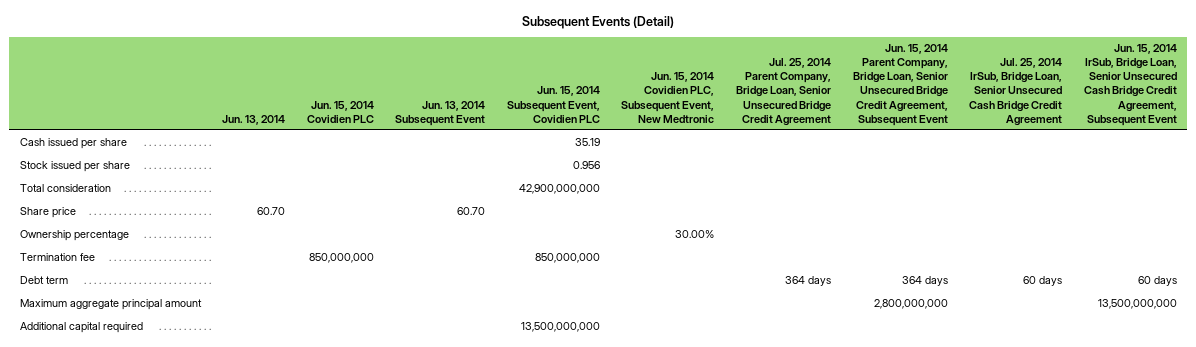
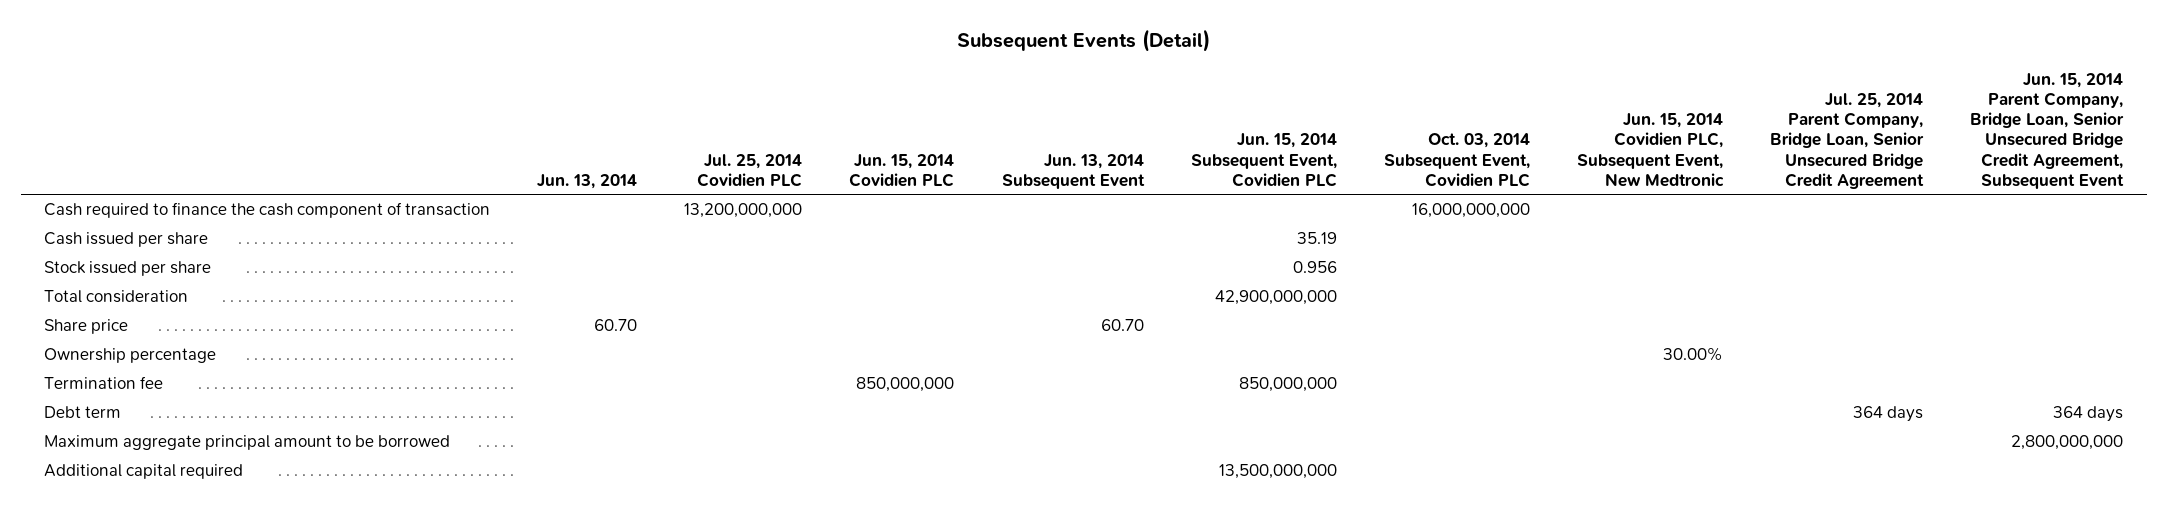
- | Jun. 13, 2014 | Jun. 15, 2014 Covidien PLC | Jun. 13, 2014 Subsequent Event | Jun. 15, 2014 Subsequent Event, Covidien PLC | Jun. 15, 2014 Covidien PLC, Subsequent Event, New Medtronic | Jul. 25, 2014 Parent Company, Bridge Loan, Senior Unsecured Bridge Credit Agreement | Jun. 15, 2014 Parent Company, Bridge Loan, Senior Unsecured Bridge Credit Agreement, Subsequent Event | Jul. 25, 2014 IrSub, Bridge Loan, Senior Unsecured Cash Bridge Credit Agreement | Jun. 15, 2014 IrSub, Bridge Loan, Senior Unsecured Cash Bridge Credit Agreement, Subsequent Event
+ | Jun. 13, 2014 | Jul. 25, 2014 Covidien PLC | Jun. 15, 2014 Covidien PLC | Jun. 13, 2014 Subsequent Event | Jun. 15, 2014 Subsequent Event, Covidien PLC | Oct. 03, 2014 Subsequent Event, Covidien PLC | Jun. 15, 2014 Covidien PLC, Subsequent Event, New Medtronic | Jul. 25, 2014 Parent Company, Bridge Loan, Senior Unsecured Bridge Credit Agreement | Jun. 15, 2014 Parent Company, Bridge Loan, Senior Unsecured Bridge Credit Agreement, Subsequent Event
+ Cash required to finance the cash component of transaction | | 13,200,000,000 | | | | 16,000,000,000 | | |
- Maximum aggregate principal amount | | | | | | | 2,800,000,000 | | 13,500,000,000
+ Maximum aggregate principal amount to be borrowed | | | | | | | | | 2,800,000,000

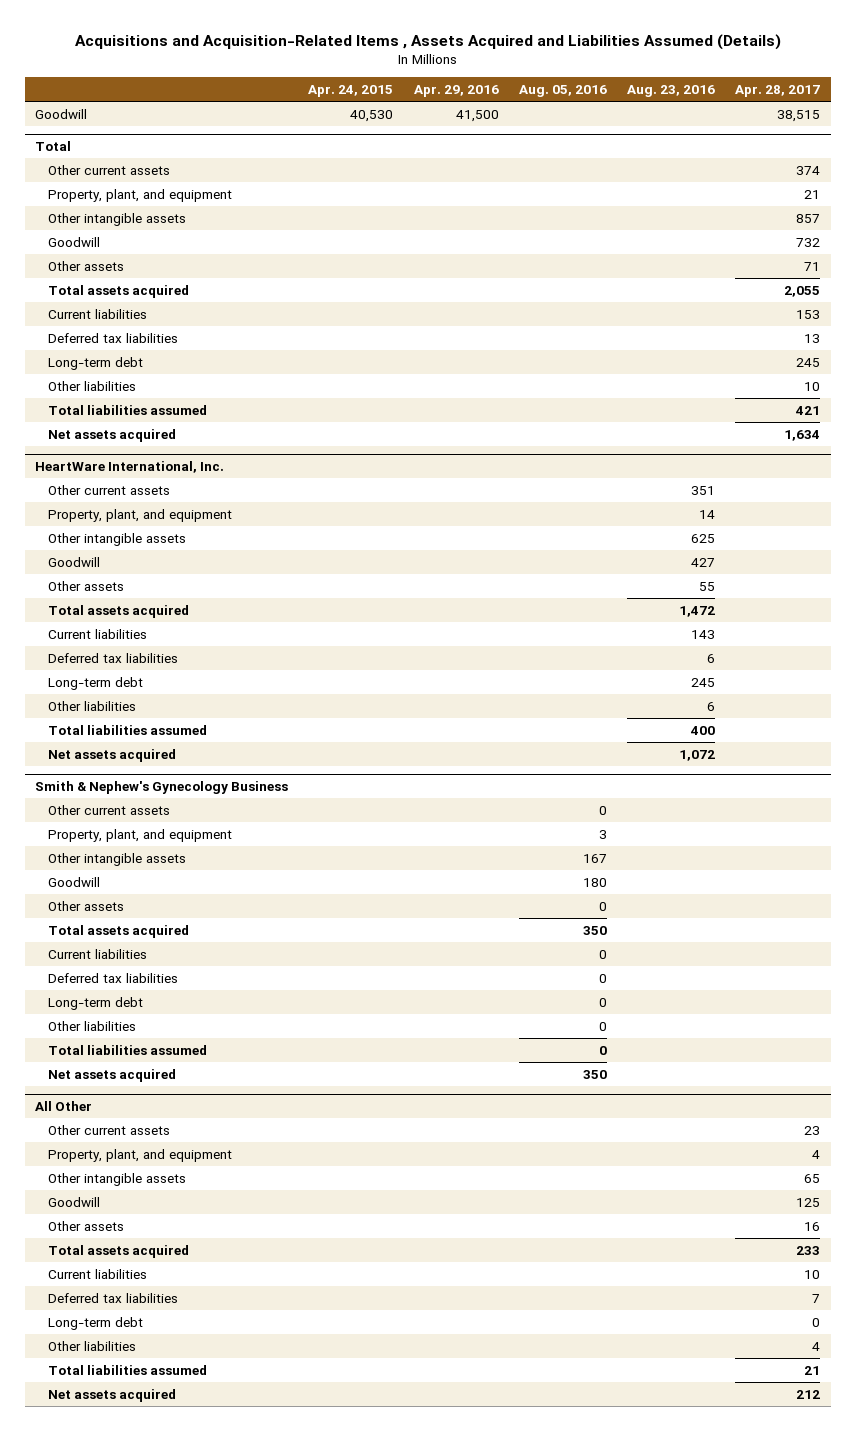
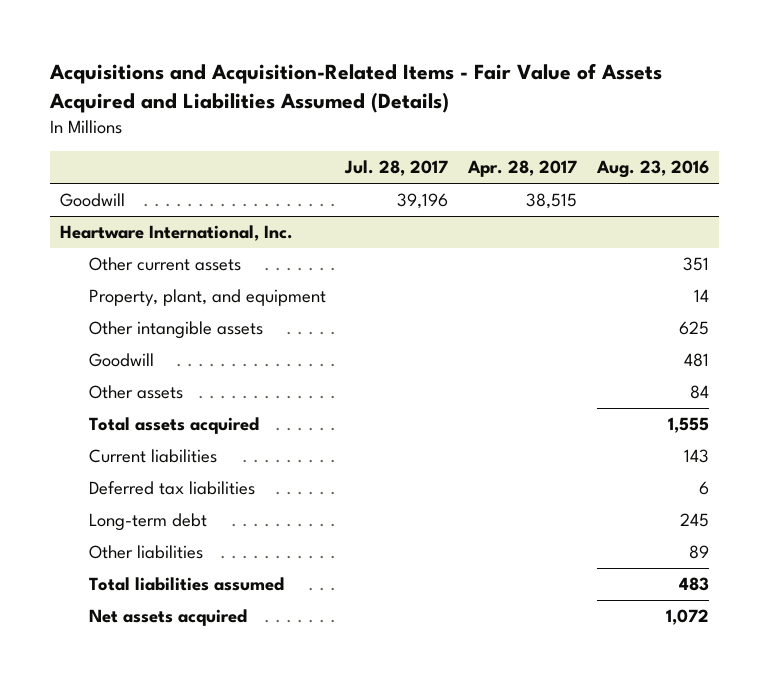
- Acquisitions and Acquisition-Related Items , Assets Acquired and Liabilities Assumed (Details)
+ Acquisitions and Acquisition-Related Items - Fair Value of Assets Acquired and Liabilities Assumed (Details)
- | Apr. 24, 2015 | Apr. 29, 2016 | Aug. 05, 2016 | Aug. 23, 2016 | Apr. 28, 2017
+ | Jul. 28, 2017 | Apr. 28, 2017 | Aug. 23, 2016
- Total
- Other current assets | | | | | 374
- Property, plant, and equipment | | | | | 21
- Other intangible assets | | | | | 857
- Goodwill | | | | | 732
- Other assets | | | | | 71
- Total assets acquired | | | | | 2,055
- Current liabilities | | | | | 153
- Deferred tax liabilities | | | | | 13
- Long-term debt | | | | | 245
- Other liabilities | | | | | 10
- Total liabilities assumed | | | | | 421
- Net assets acquired | | | | | 1,634
- HeartWare International, Inc.
+ Heartware International, Inc.
- Goodwill | | | | 427 |
- Other assets | | | | 55 |
- Total assets acquired | | | | 1,472 |
+ Goodwill | | | 481
+ Other assets | | | 84
+ Total assets acquired | | | 1,555
- Other liabilities | | | | 6 |
- Total liabilities assumed | | | | 400 |
+ Other liabilities | | | 89
+ Total liabilities assumed | | | 483
- Smith & Nephew's Gynecology Business
- Other current assets | | | 0 | |
- Property, plant, and equipment | | | 3 | |
- Other intangible assets | | | 167 | |
- Goodwill | | | 180 | |
- Other assets | | | 0 | |
- Total assets acquired | | | 350 | |
- Current liabilities | | | 0 | |
- Deferred tax liabilities | | | 0 | |
- Long-term debt | | | 0 | |
- Other liabilities | | | 0 | |
- Total liabilities assumed | | | 0 | |
- Net assets acquired | | | 350 | |
- All Other
- Other current assets | | | | | 23
- Property, plant, and equipment | | | | | 4
- Other intangible assets | | | | | 65
- Goodwill | | | | | 125
- Other assets | | | | | 16
- Total assets acquired | | | | | 233
- Current liabilities | | | | | 10
- Deferred tax liabilities | | | | | 7
- Long-term debt | | | | | 0
- Other liabilities | | | | | 4
- Total liabilities assumed | | | | | 21
- Net assets acquired | | | | | 212

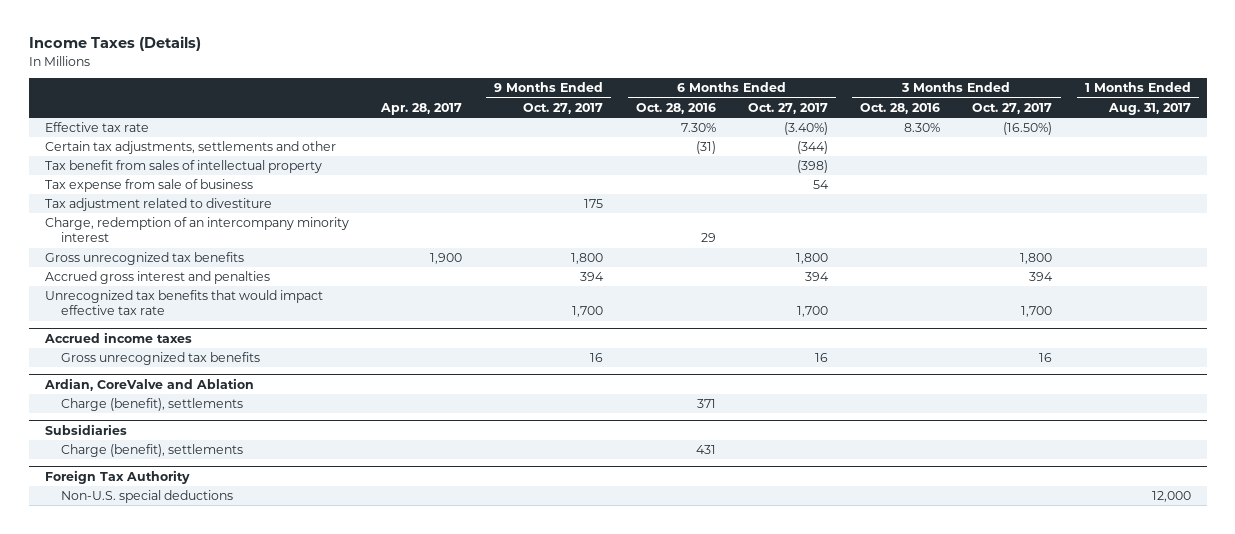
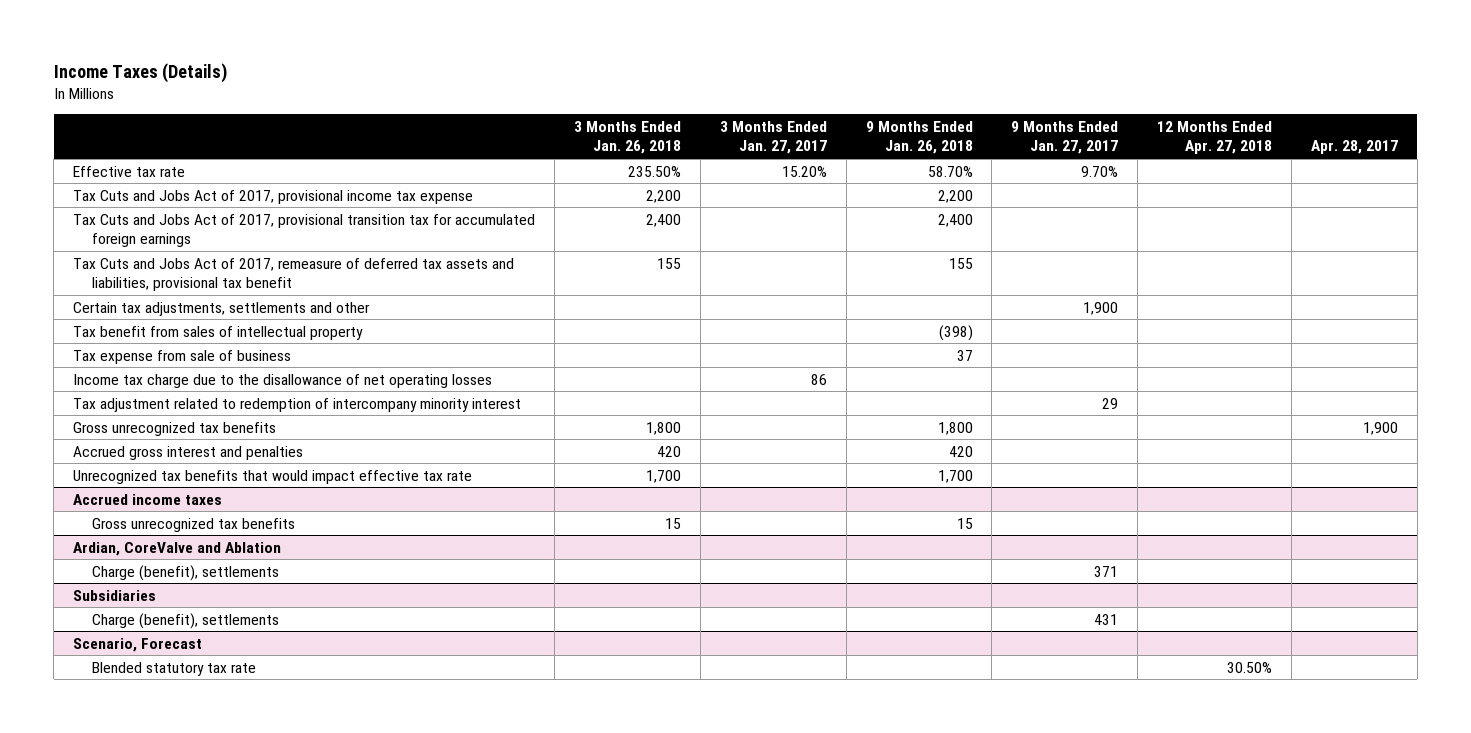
- | Apr. 28, 2017 | 9 Months Ended Oct. 27, 2017 | 6 Months Ended Oct. 28, 2016 | 6 Months Ended Oct. 27, 2017 | 3 Months Ended Oct. 28, 2016 | 3 Months Ended Oct. 27, 2017 | 1 Months Ended Aug. 31, 2017
+ | 3 Months Ended Jan. 26, 2018 | 3 Months Ended Jan. 27, 2017 | 9 Months Ended Jan. 26, 2018 | 9 Months Ended Jan. 27, 2017 | 12 Months Ended Apr. 27, 2018 | Apr. 28, 2017
+ Tax Cuts and Jobs Act of 2017, provisional income tax expense | 2,200 | | 2,200 | | |
+ Tax Cuts and Jobs Act of 2017, provisional transition tax for accumulated foreign earnings | 2,400 | | 2,400 | | |
+ Tax Cuts and Jobs Act of 2017, remeasure of deferred tax assets and liabilities, provisional tax benefit | 155 | | 155 | | |
- Tax adjustment related to divestiture | | 175 | | | | |
- Charge, redemption of an intercompany minority interest | | | 29 | | | |
+ Income tax charge due to the disallowance of net operating losses | | 86 | | | |
+ Tax adjustment related to redemption of intercompany minority interest | | | | 29 | |
- Foreign Tax Authority
- Non-U.S. special deductions | | | | | | | 12,000
+ Scenario, Forecast
+ Blended statutory tax rate | | | | | 30.50% |

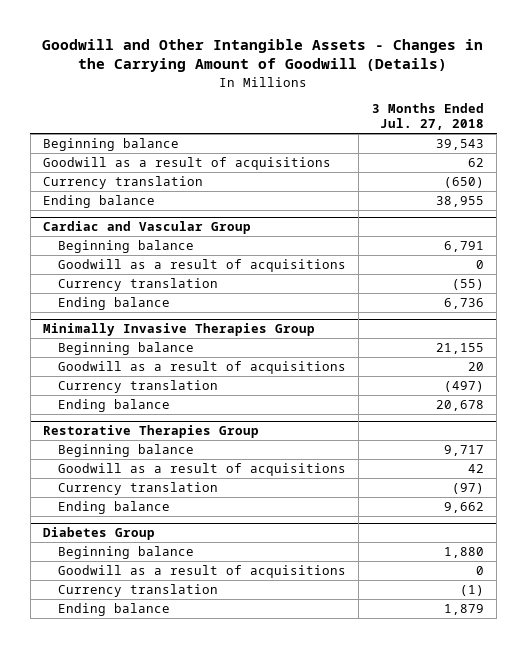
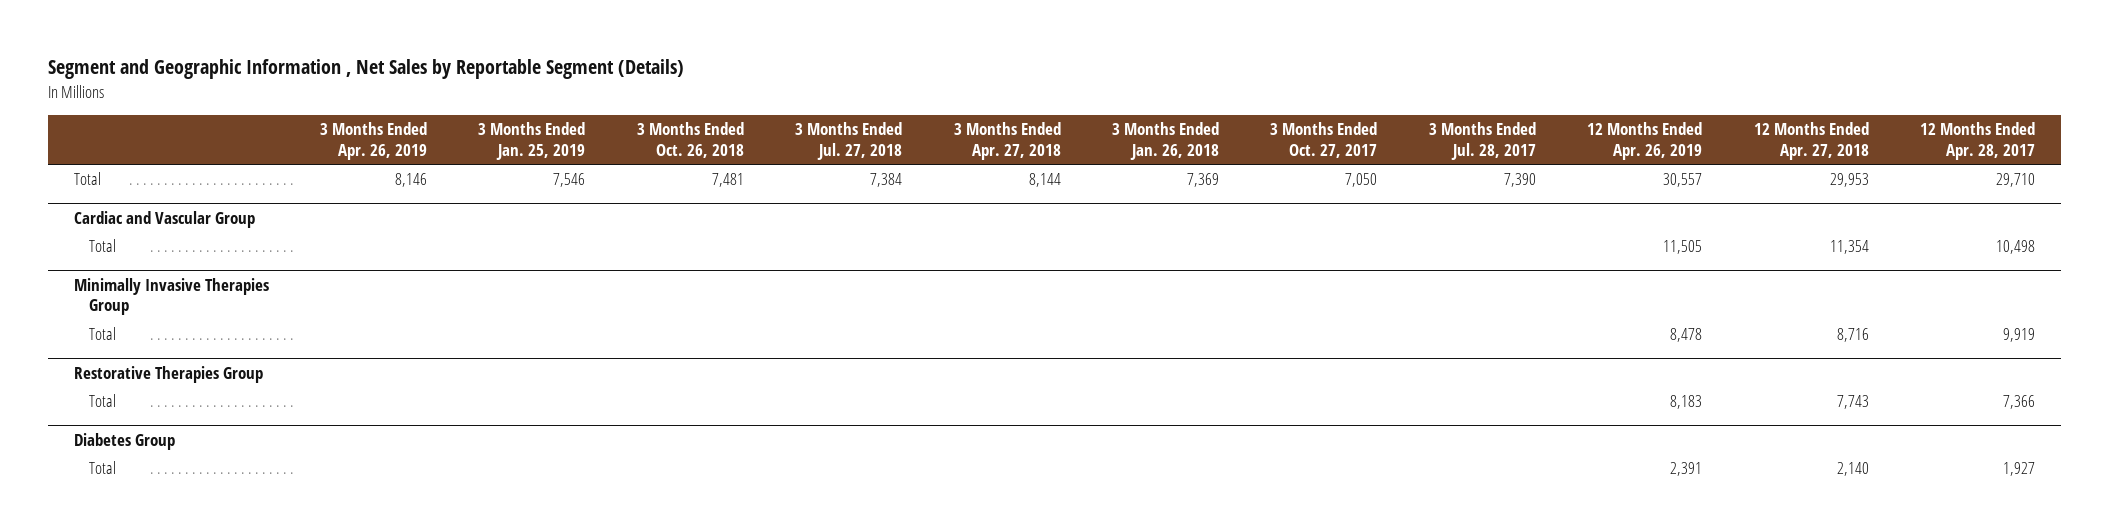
- Goodwill and Other Intangible Assets - Changes in the Carrying Amount of Goodwill (Details)
+ Segment and Geographic Information , Net Sales by Reportable Segment (Details)
- | 3 Months Ended Jul. 27, 2018
+ | 3 Months Ended Apr. 26, 2019 | 3 Months Ended Jan. 25, 2019 | 3 Months Ended Oct. 26, 2018 | 3 Months Ended Jul. 27, 2018 | 3 Months Ended Apr. 27, 2018 | 3 Months Ended Jan. 26, 2018 | 3 Months Ended Oct. 27, 2017 | 3 Months Ended Jul. 28, 2017 | 12 Months Ended Apr. 26, 2019 | 12 Months Ended Apr. 27, 2018 | 12 Months Ended Apr. 28, 2017
- Beginning balance | 39,543
- Goodwill as a result of acquisitions | 62
- Currency translation | (650)
- Ending balance | 38,955
+ Total | 8,146 | 7,546 | 7,481 | 7,384 | 8,144 | 7,369 | 7,050 | 7,390 | 30,557 | 29,953 | 29,710
@ Cardiac and Vascular Group
- Beginning balance | 6,791
- Goodwill as a result of acquisitions | 0
- Currency translation | (55)
- Ending balance | 6,736
+ Total | | | | | | | | | 11,505 | 11,354 | 10,498
@ Minimally Invasive Therapies Group
- Beginning balance | 21,155
- Goodwill as a result of acquisitions | 20
- Currency translation | (497)
- Ending balance | 20,678
+ Total | | | | | | | | | 8,478 | 8,716 | 9,919
@ Restorative Therapies Group
- Beginning balance | 9,717
- Goodwill as a result of acquisitions | 42
- Currency translation | (97)
- Ending balance | 9,662
+ Total | | | | | | | | | 8,183 | 7,743 | 7,366
@ Diabetes Group
- Beginning balance | 1,880
- Goodwill as a result of acquisitions | 0
- Currency translation | (1)
- Ending balance | 1,879
+ Total | | | | | | | | | 2,391 | 2,140 | 1,927

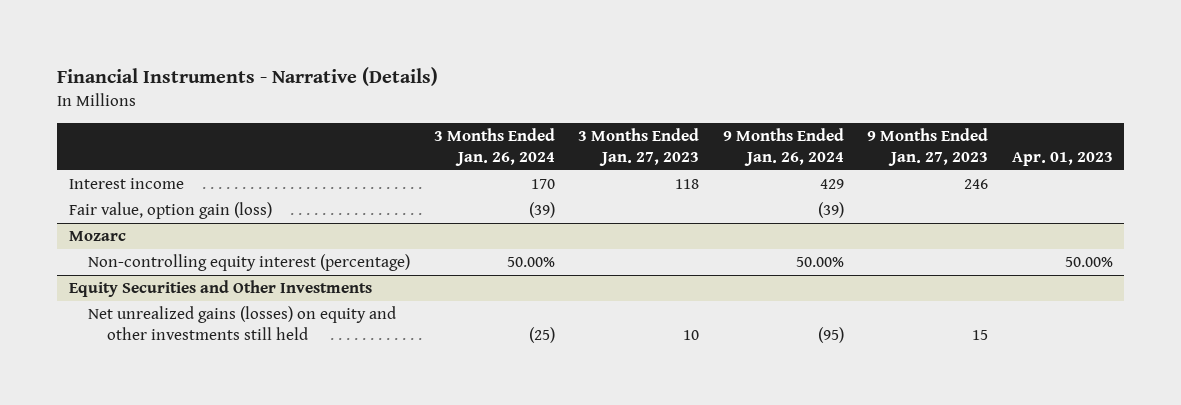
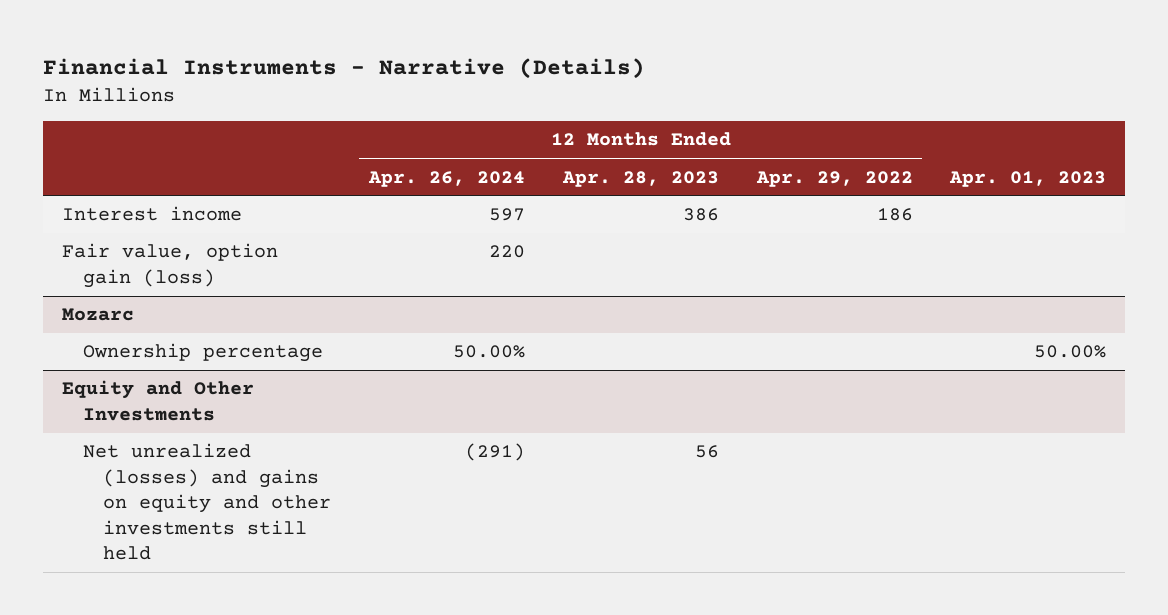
- | 3 Months Ended Jan. 26, 2024 | 3 Months Ended Jan. 27, 2023 | 9 Months Ended Jan. 26, 2024 | 9 Months Ended Jan. 27, 2023 | Apr. 01, 2023
+ | 12 Months Ended Apr. 26, 2024 | 12 Months Ended Apr. 28, 2023 | 12 Months Ended Apr. 29, 2022 | Apr. 01, 2023
@ Mozarc
- Non-controlling equity interest (percentage) | 50.00% | | 50.00% | | 50.00%
- Equity Securities and Other Investments
- Net unrealized gains (losses) on equity and other investments still held | (25) | 10 | (95) | 15 |
@ Mozarc
+ Ownership percentage | 50.00% | | | 50.00%
+ Equity and Other Investments
+ Net unrealized (losses) and gains on equity and other investments still held | (291) | 56 | |

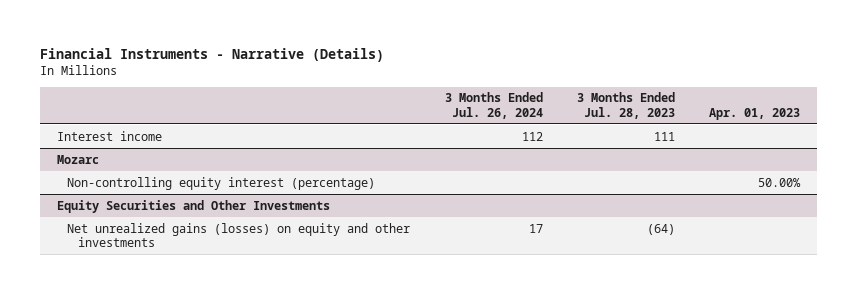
- | 12 Months Ended Apr. 26, 2024 | 12 Months Ended Apr. 28, 2023 | 12 Months Ended Apr. 29, 2022 | Apr. 01, 2023
+ | 3 Months Ended Jul. 26, 2024 | 3 Months Ended Jul. 28, 2023 | Apr. 01, 2023
- Fair value, option gain (loss) | 220 | | |
@ Mozarc
- Ownership percentage | 50.00% | | | 50.00%
- Equity and Other Investments
- Net unrealized (losses) and gains on equity and other investments still held | (291) | 56 | |
@ Mozarc
+ Non-controlling equity interest (percentage) | | | 50.00%
+ Equity Securities and Other Investments
+ Net unrealized gains (losses) on equity and other investments | 17 | (64) |

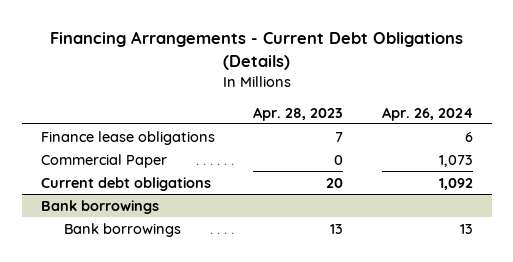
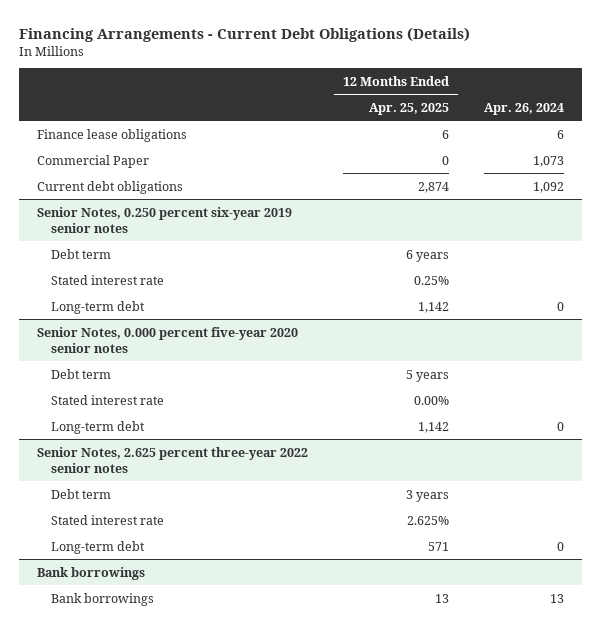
- | Apr. 28, 2023 | Apr. 26, 2024
+ | 12 Months Ended Apr. 25, 2025 | Apr. 26, 2024
+ Senior Notes, 0.250 percent six-year 2019 senior notes
+ Debt term | 6 years |
+ Stated interest rate | 0.25% |
+ Long-term debt | 1,142 | 0
+ Senior Notes, 0.000 percent five-year 2020 senior notes
+ Debt term | 5 years |
+ Stated interest rate | 0.00% |
+ Long-term debt | 1,142 | 0
+ Senior Notes, 2.625 percent three-year 2022 senior notes
+ Debt term | 3 years |
+ Stated interest rate | 2.625% |
+ Long-term debt | 571 | 0

